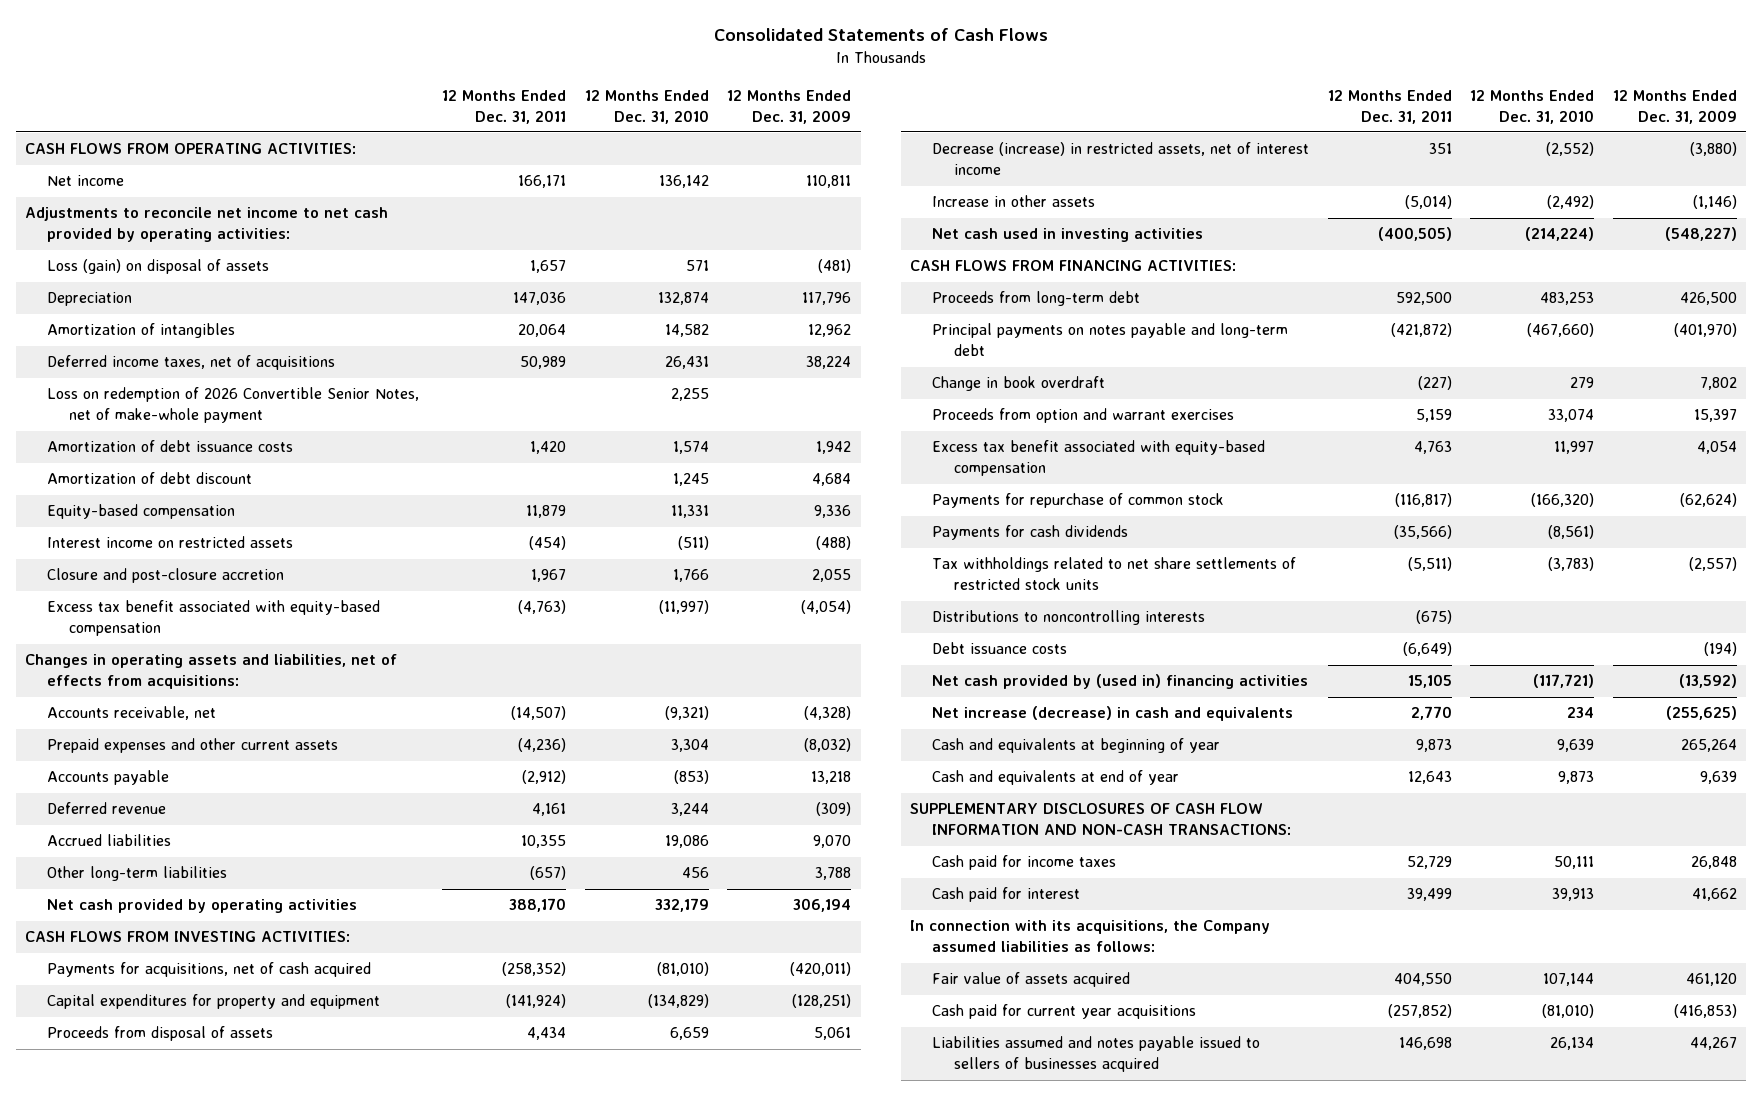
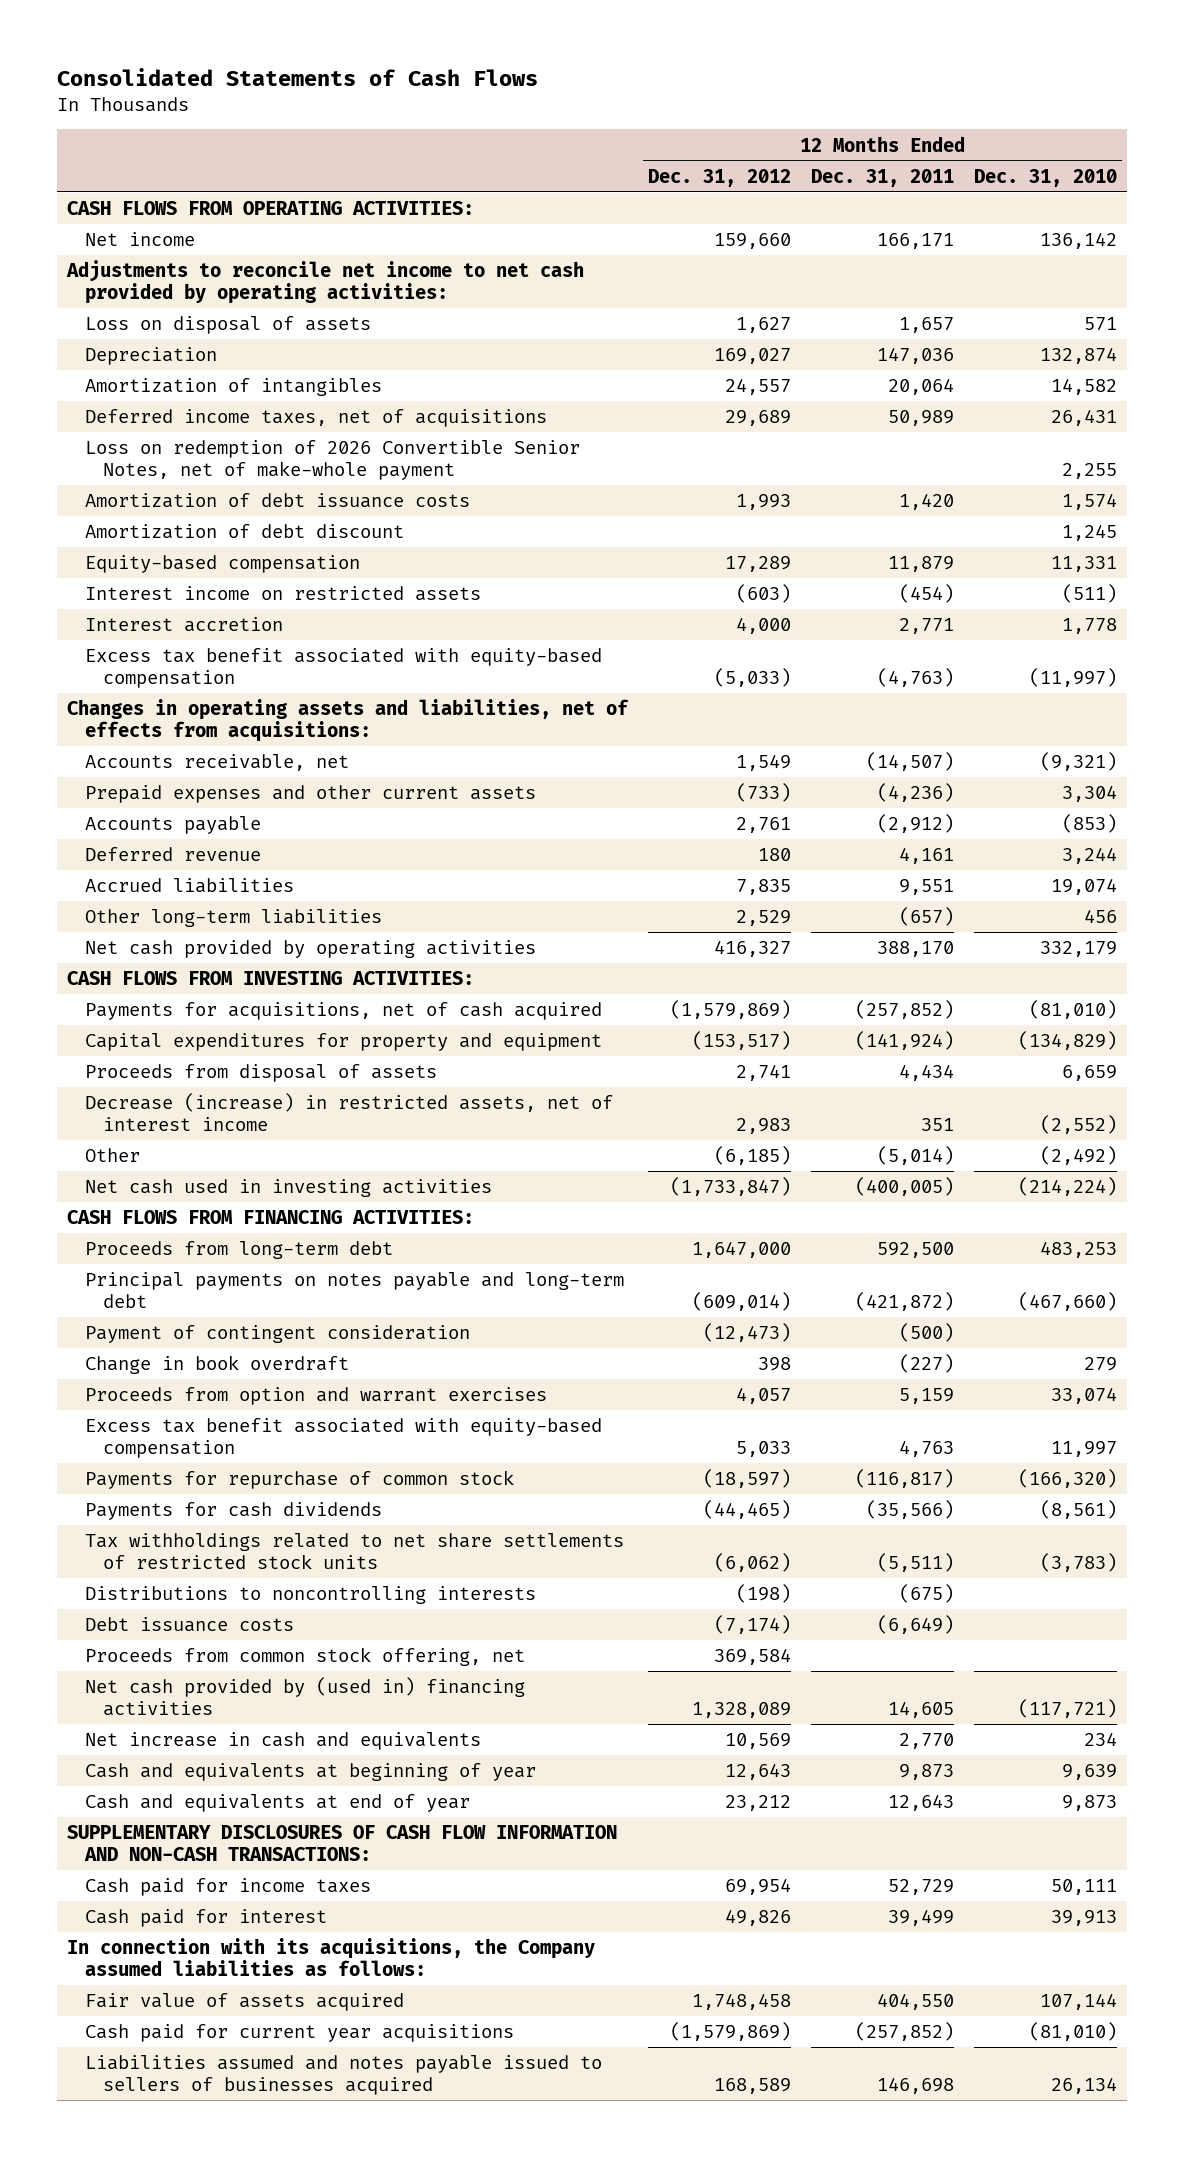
- | 12 Months Ended Dec. 31, 2011 | 12 Months Ended Dec. 31, 2010 | 12 Months Ended Dec. 31, 2009
+ | 12 Months Ended Dec. 31, 2012 | 12 Months Ended Dec. 31, 2011 | 12 Months Ended Dec. 31, 2010
- Loss (gain) on disposal of assets | 1,657 | 571 | (481)
+ Loss on disposal of assets | 1,627 | 1,657 | 571
- Closure and post-closure accretion | 1,967 | 1,766 | 2,055
+ Interest accretion | 4,000 | 2,771 | 1,778
- Accrued liabilities | 10,355 | 19,086 | 9,070
+ Accrued liabilities | 7,835 | 9,551 | 19,074
- Payments for acquisitions, net of cash acquired | (258,352) | (81,010) | (420,011)
+ Payments for acquisitions, net of cash acquired | (1,579,869) | (257,852) | (81,010)
- Increase in other assets | (5,014) | (2,492) | (1,146)
- Net cash used in investing activities | (400,505) | (214,224) | (548,227)
+ Other | (6,185) | (5,014) | (2,492)
+ Net cash used in investing activities | (1,733,847) | (400,005) | (214,224)
+ Payment of contingent consideration | (12,473) | (500) |
- Net cash provided by (used in) financing activities | 15,105 | (117,721) | (13,592)
- Net increase (decrease) in cash and equivalents | 2,770 | 234 | (255,625)
+ Proceeds from common stock offering, net | 369,584 | |
+ Net cash provided by (used in) financing activities | 1,328,089 | 14,605 | (117,721)
+ Net increase in cash and equivalents | 10,569 | 2,770 | 234

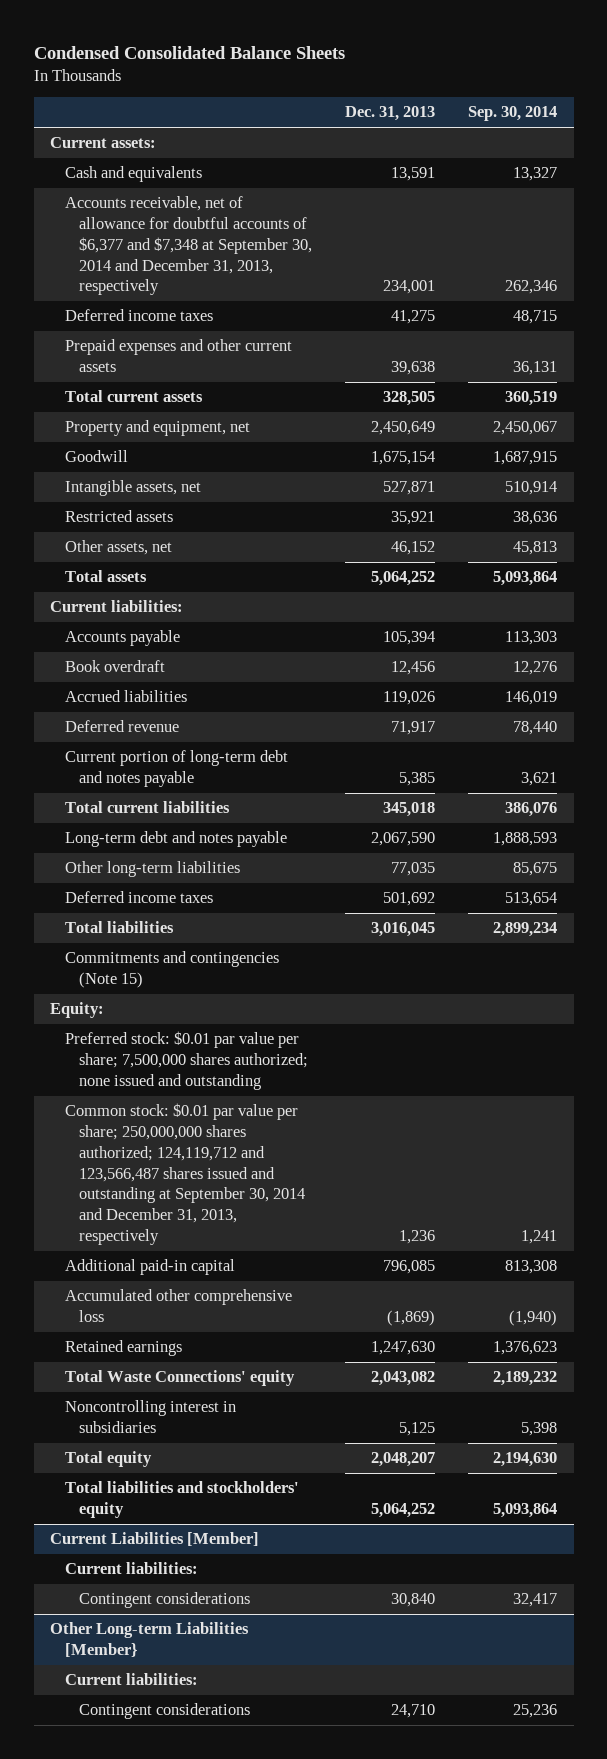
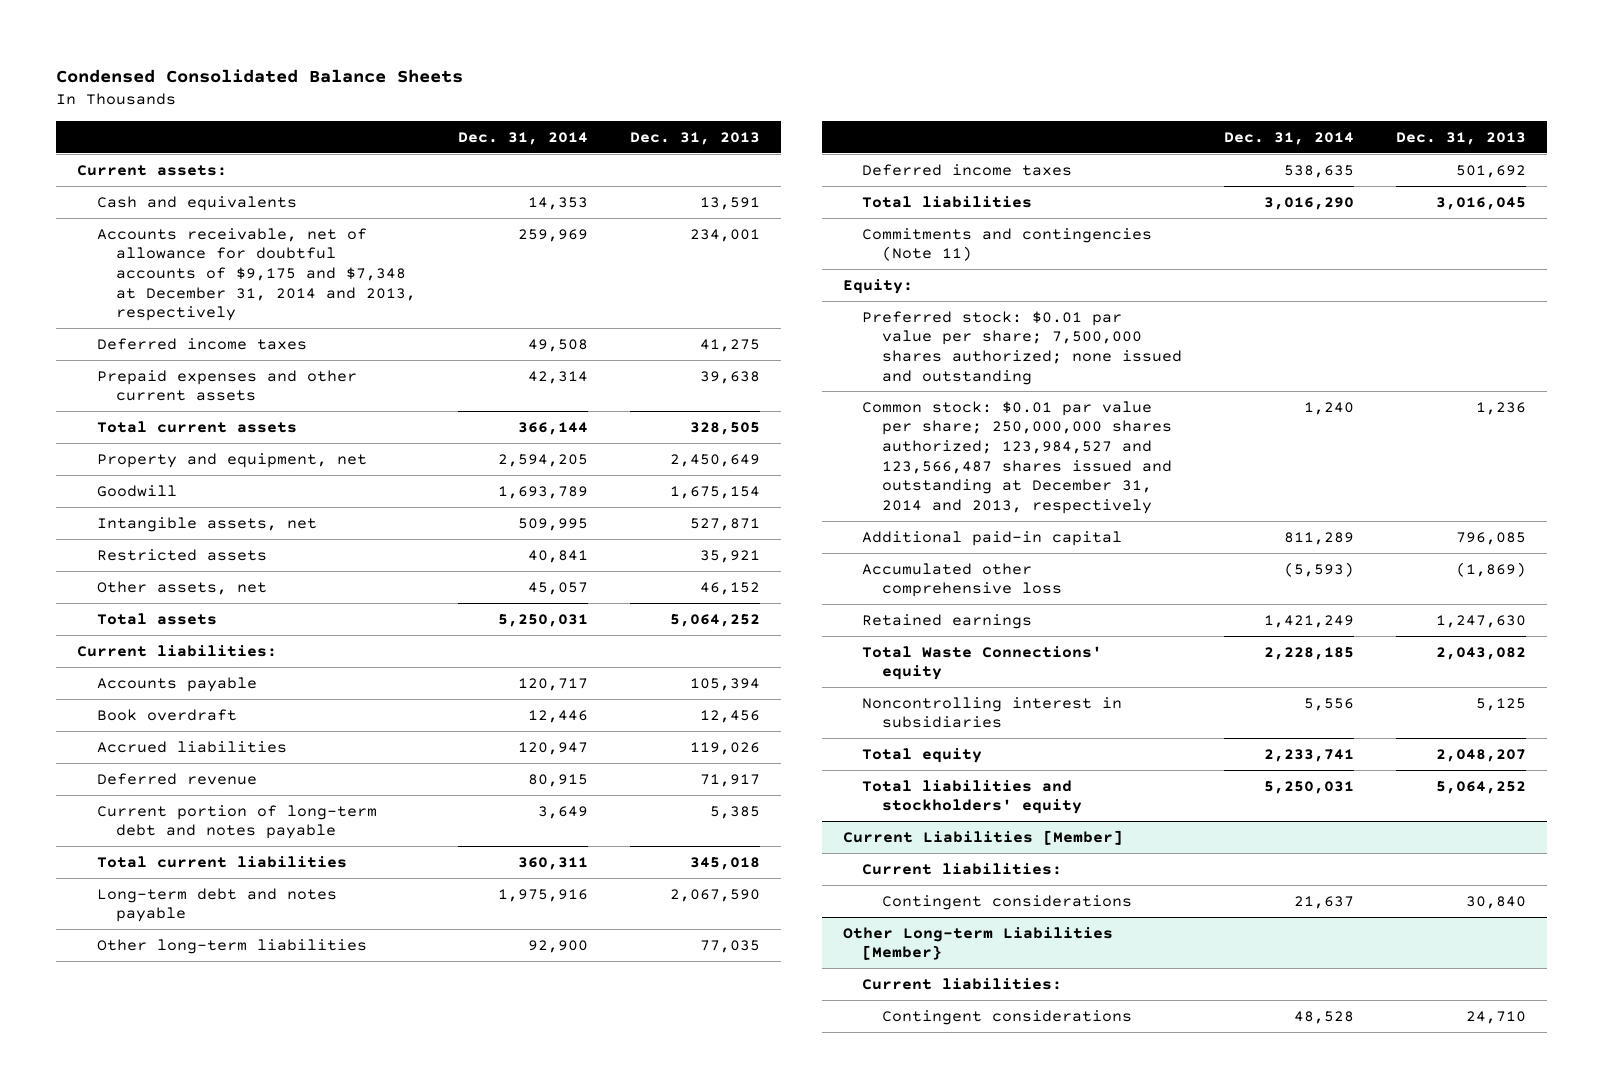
- | Dec. 31, 2013 | Sep. 30, 2014
+ | Dec. 31, 2014 | Dec. 31, 2013
- Accounts receivable, net of allowance for doubtful accounts of $6,377 and $7,348 at September 30, 2014 and December 31, 2013, respectively | 234,001 | 262,346
+ Accounts receivable, net of allowance for doubtful accounts of $9,175 and $7,348 at December 31, 2014 and 2013, respectively | 259,969 | 234,001
- Commitments and contingencies (Note 15)
+ Commitments and contingencies (Note 11)
- Common stock: $0.01 par value per share; 250,000,000 shares authorized; 124,119,712 and 123,566,487 shares issued and outstanding at September 30, 2014 and December 31, 2013, respectively | 1,236 | 1,241
+ Common stock: $0.01 par value per share; 250,000,000 shares authorized; 123,984,527 and 123,566,487 shares issued and outstanding at December 31, 2014 and 2013, respectively | 1,240 | 1,236

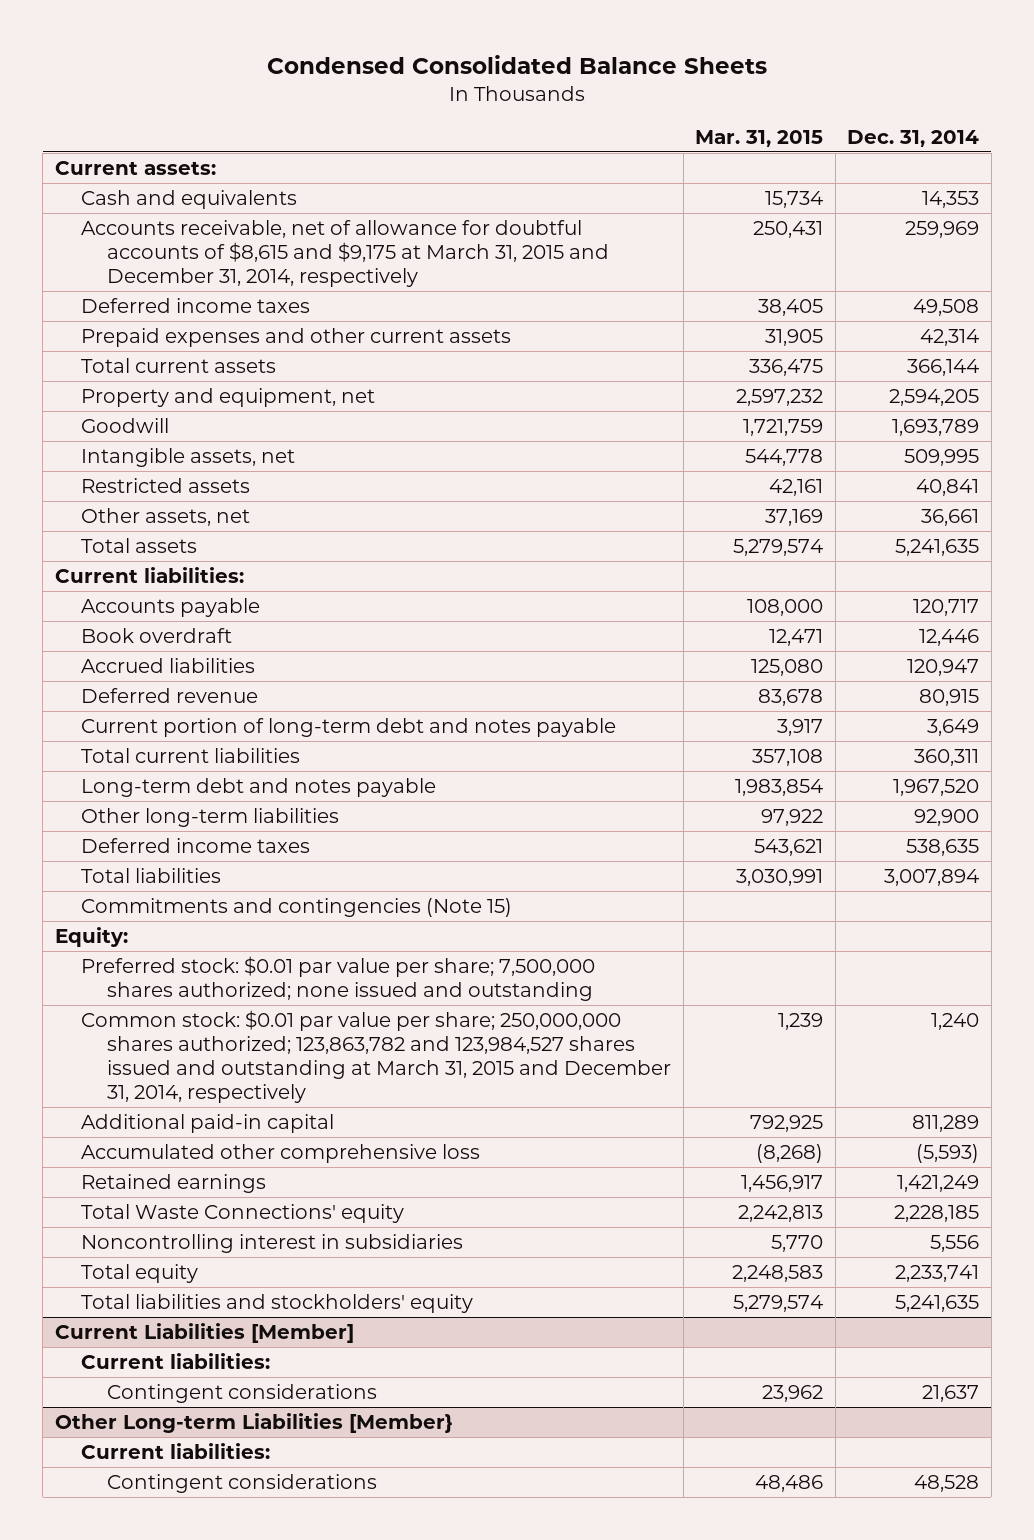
- | Dec. 31, 2014 | Dec. 31, 2013
+ | Mar. 31, 2015 | Dec. 31, 2014
- Accounts receivable, net of allowance for doubtful accounts of $9,175 and $7,348 at December 31, 2014 and 2013, respectively | 259,969 | 234,001
+ Accounts receivable, net of allowance for doubtful accounts of $8,615 and $9,175 at March 31, 2015 and December 31, 2014, respectively | 250,431 | 259,969
- Other assets, net | 45,057 | 46,152
- Total assets | 5,250,031 | 5,064,252
+ Other assets, net | 37,169 | 36,661
+ Total assets | 5,279,574 | 5,241,635
- Long-term debt and notes payable | 1,975,916 | 2,067,590
+ Long-term debt and notes payable | 1,983,854 | 1,967,520
- Total liabilities | 3,016,290 | 3,016,045
- Commitments and contingencies (Note 11)
+ Total liabilities | 3,030,991 | 3,007,894
+ Commitments and contingencies (Note 15)
- Common stock: $0.01 par value per share; 250,000,000 shares authorized; 123,984,527 and 123,566,487 shares issued and outstanding at December 31, 2014 and 2013, respectively | 1,240 | 1,236
+ Common stock: $0.01 par value per share; 250,000,000 shares authorized; 123,863,782 and 123,984,527 shares issued and outstanding at March 31, 2015 and December 31, 2014, respectively | 1,239 | 1,240
- Total liabilities and stockholders' equity | 5,250,031 | 5,064,252
+ Total liabilities and stockholders' equity | 5,279,574 | 5,241,635

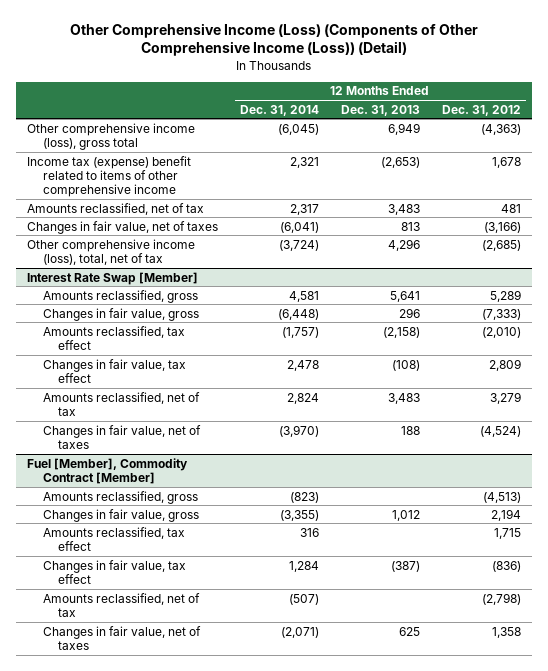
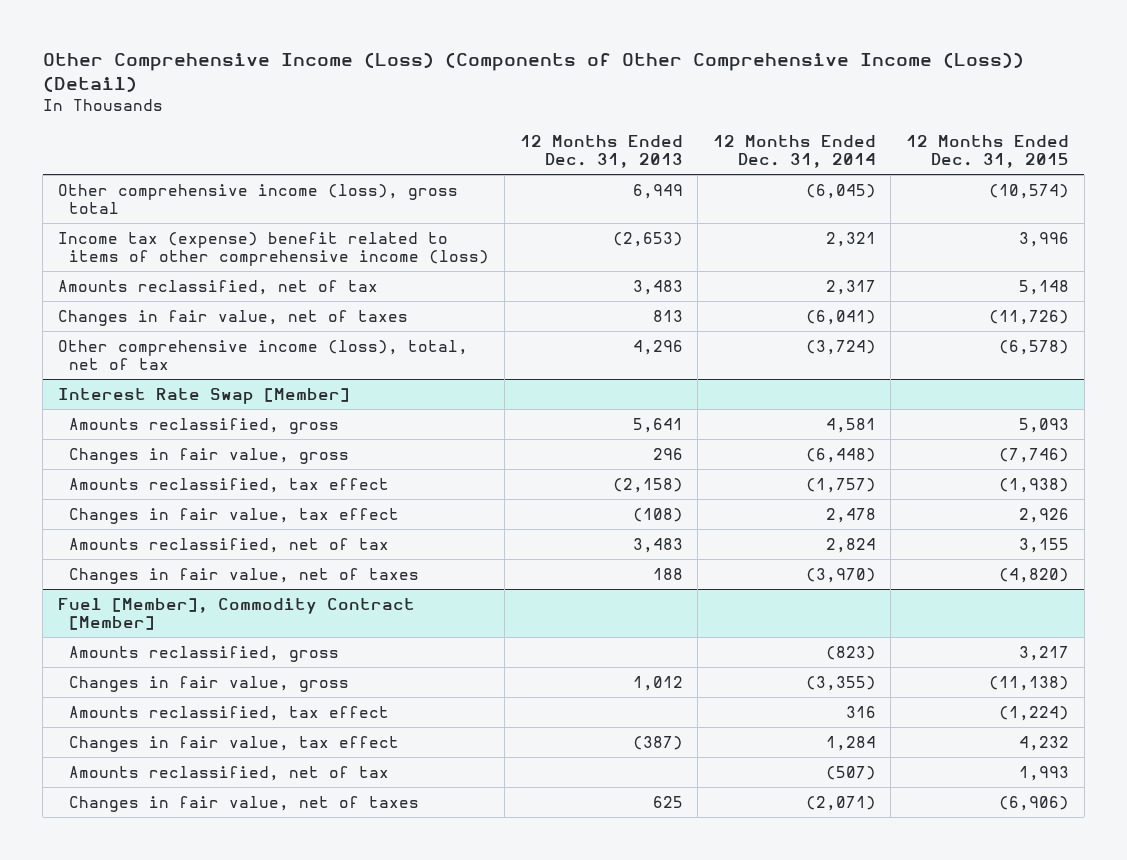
- | 12 Months Ended Dec. 31, 2014 | 12 Months Ended Dec. 31, 2013 | 12 Months Ended Dec. 31, 2012
+ | 12 Months Ended Dec. 31, 2013 | 12 Months Ended Dec. 31, 2014 | 12 Months Ended Dec. 31, 2015
- Income tax (expense) benefit related to items of other comprehensive income | 2,321 | (2,653) | 1,678
+ Income tax (expense) benefit related to items of other comprehensive income (loss) | (2,653) | 2,321 | 3,996

